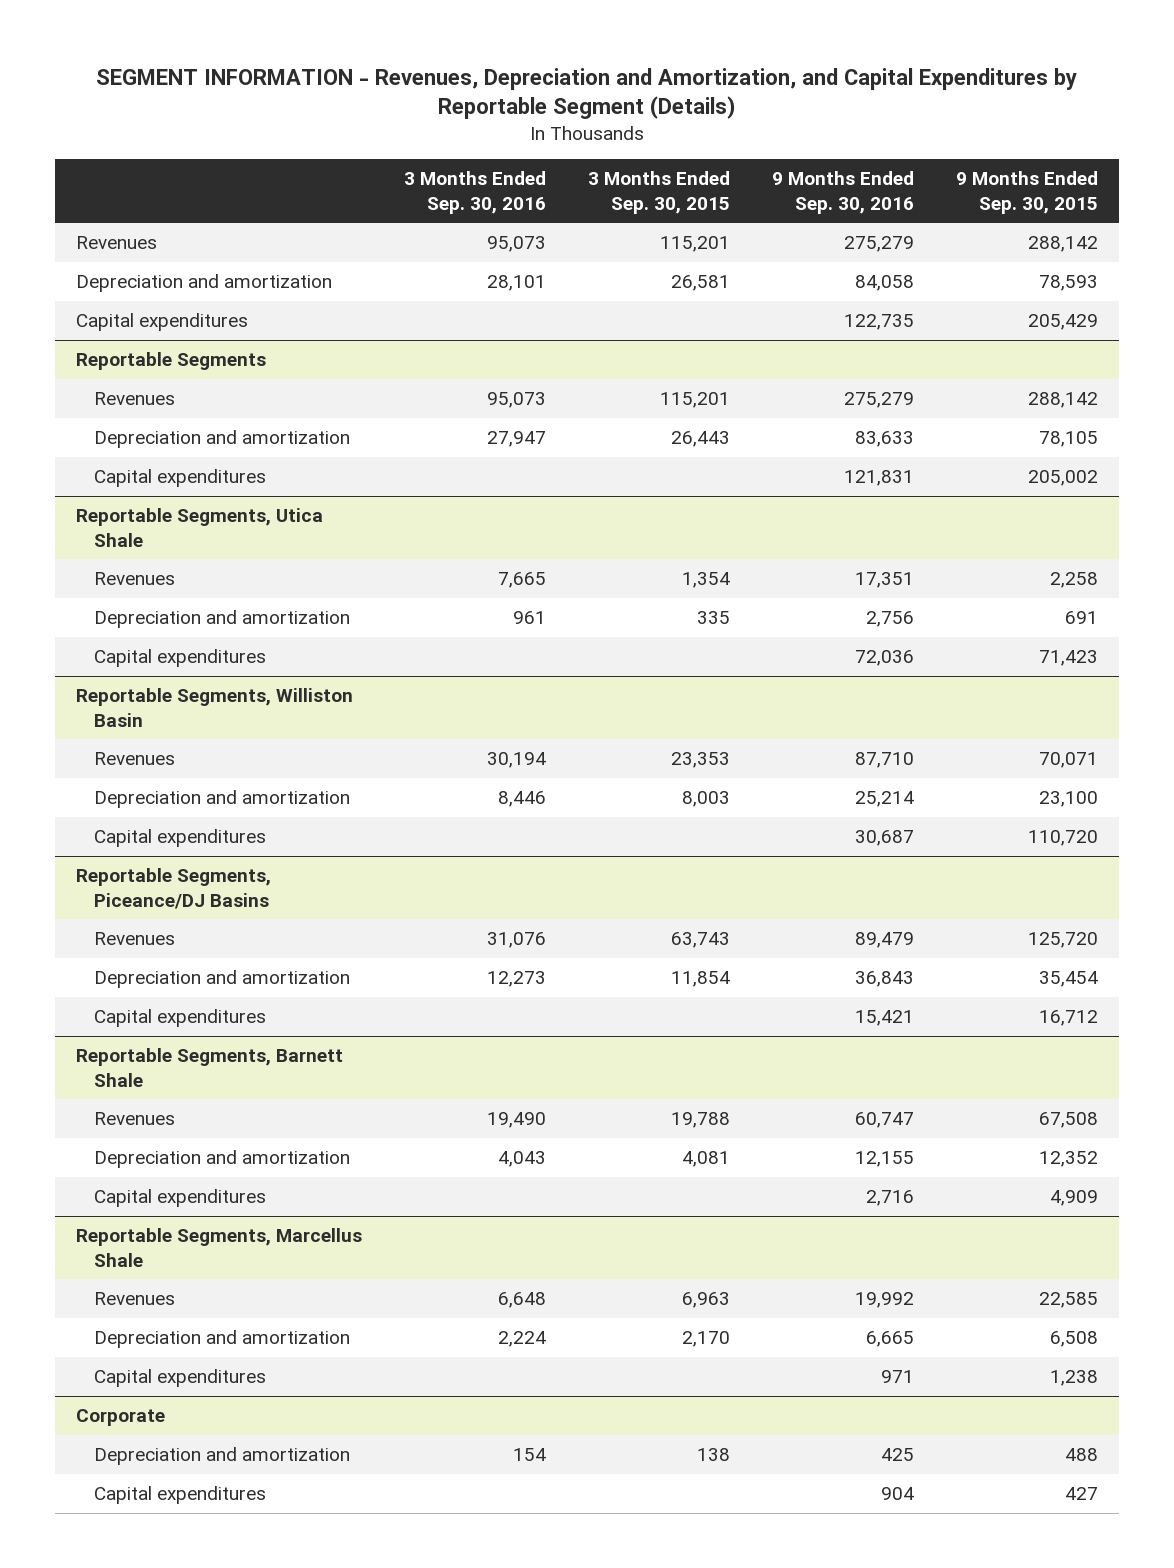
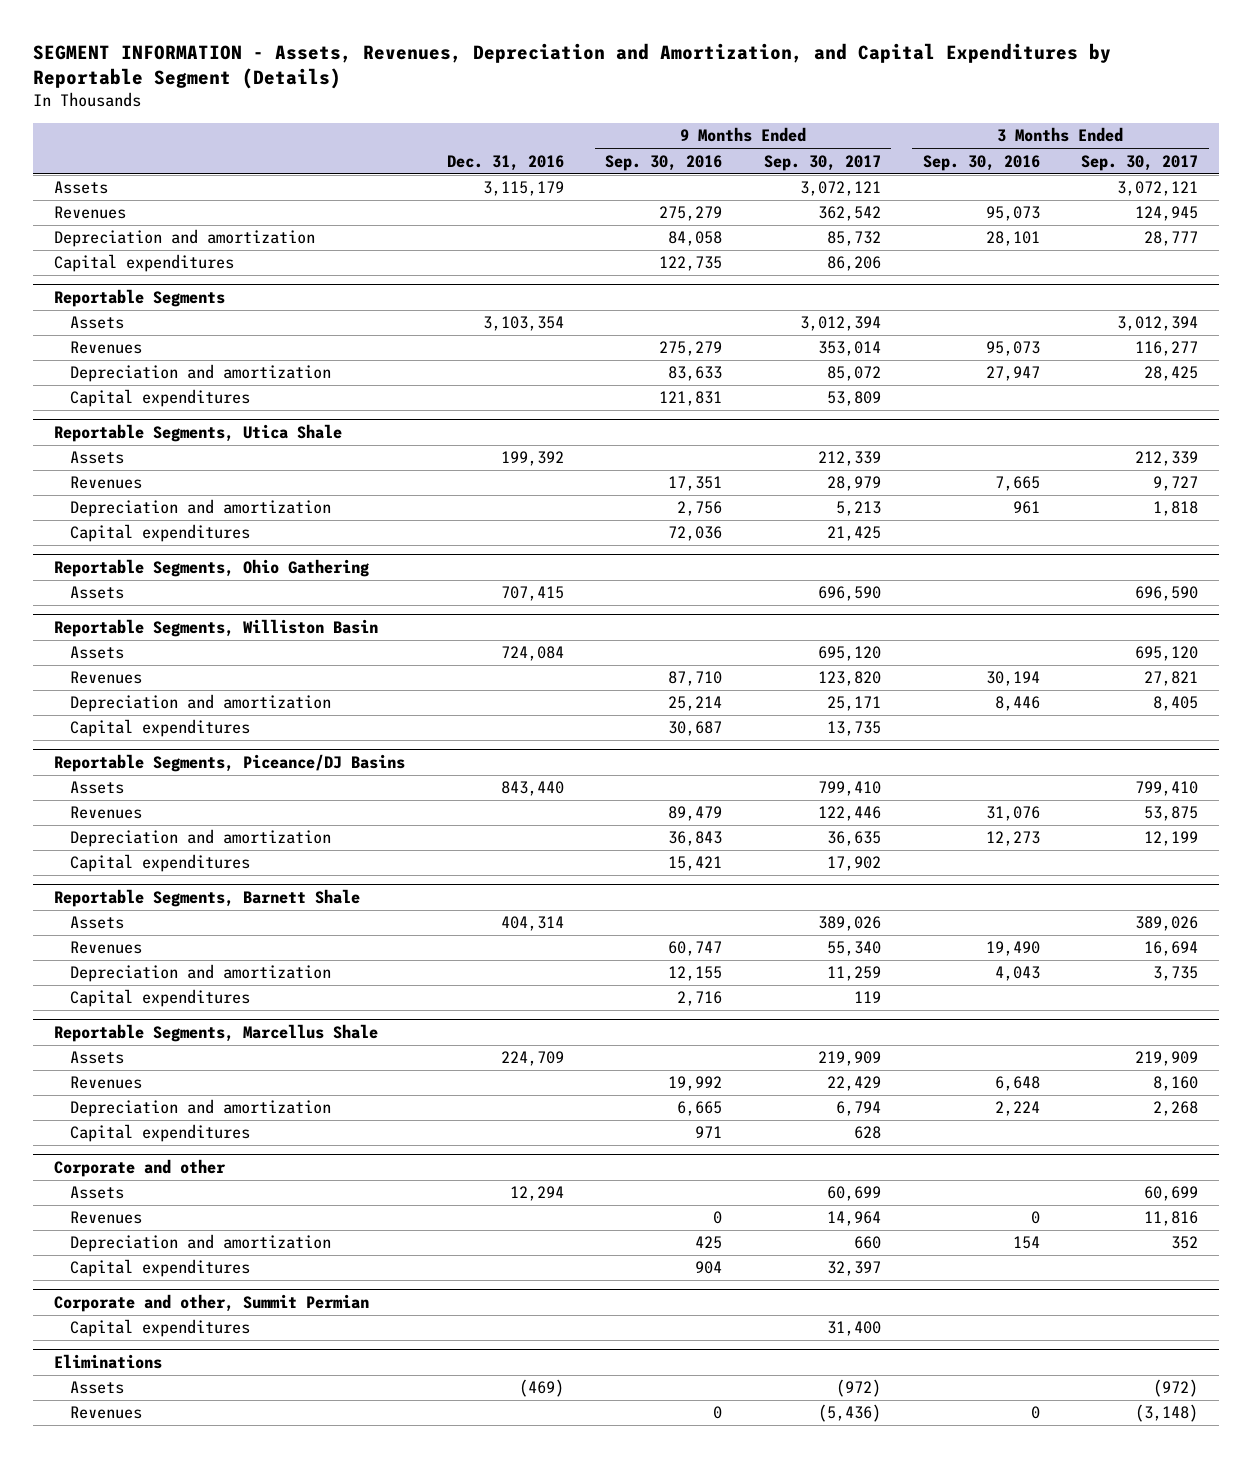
- SEGMENT INFORMATION - Revenues, Depreciation and Amortization, and Capital Expenditures by Reportable Segment (Details)
+ SEGMENT INFORMATION - Assets, Revenues, Depreciation and Amortization, and Capital Expenditures by Reportable Segment (Details)
- | 3 Months Ended Sep. 30, 2016 | 3 Months Ended Sep. 30, 2015 | 9 Months Ended Sep. 30, 2016 | 9 Months Ended Sep. 30, 2015
+ | Dec. 31, 2016 | 9 Months Ended Sep. 30, 2016 | 9 Months Ended Sep. 30, 2017 | 3 Months Ended Sep. 30, 2016 | 3 Months Ended Sep. 30, 2017
+ Assets | 3,115,179 | | 3,072,121 | | 3,072,121
@ Reportable Segments
+ Assets | 3,103,354 | | 3,012,394 | | 3,012,394
@ Reportable Segments, Utica Shale
+ Assets | 199,392 | | 212,339 | | 212,339
+ Reportable Segments, Ohio Gathering
+ Assets | 707,415 | | 696,590 | | 696,590
@ Reportable Segments, Williston Basin
+ Assets | 724,084 | | 695,120 | | 695,120
@ Reportable Segments, Piceance/DJ Basins
+ Assets | 843,440 | | 799,410 | | 799,410
@ Reportable Segments, Barnett Shale
+ Assets | 404,314 | | 389,026 | | 389,026
@ Reportable Segments, Marcellus Shale
+ Assets | 224,709 | | 219,909 | | 219,909
- Corporate
+ Corporate and other
+ Assets | 12,294 | | 60,699 | | 60,699
+ Revenues | | 0 | 14,964 | 0 | 11,816
+ Corporate and other, Summit Permian
+ Capital expenditures | | | 31,400 | |
+ Eliminations
+ Assets | (469) | | (972) | | (972)
+ Revenues | | 0 | (5,436) | 0 | (3,148)

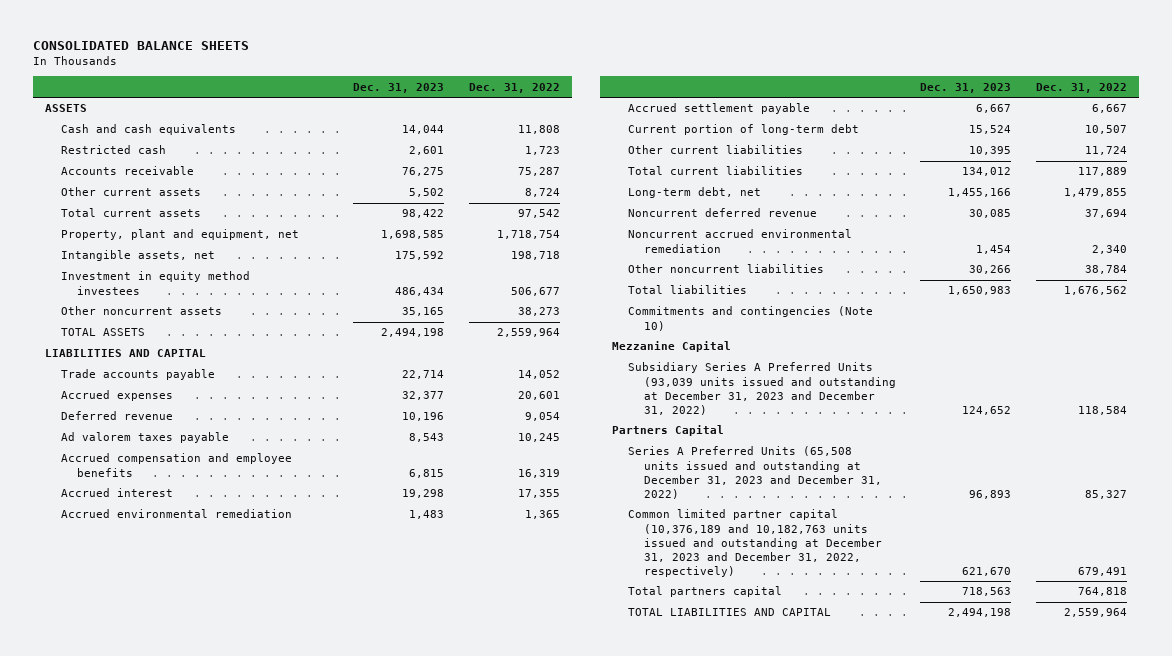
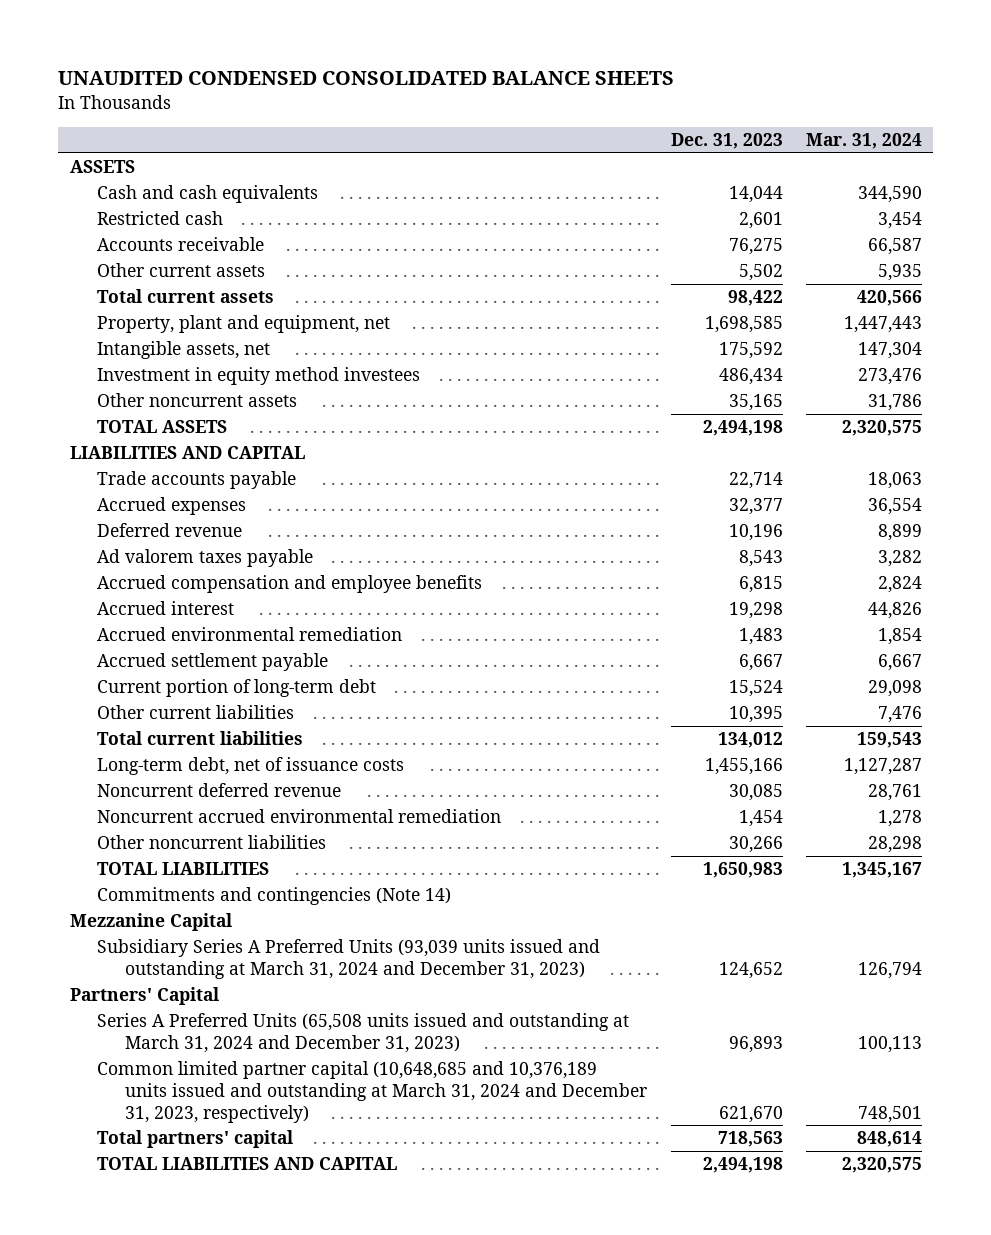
- CONSOLIDATED BALANCE SHEETS
+ UNAUDITED CONDENSED CONSOLIDATED BALANCE SHEETS
- | Dec. 31, 2023 | Dec. 31, 2022
+ | Dec. 31, 2023 | Mar. 31, 2024
- Long-term debt, net | 1,455,166 | 1,479,855
+ Long-term debt, net of issuance costs | 1,455,166 | 1,127,287
- Total liabilities | 1,650,983 | 1,676,562
- Commitments and contingencies (Note 10)
+ TOTAL LIABILITIES | 1,650,983 | 1,345,167
+ Commitments and contingencies (Note 14)
- Subsidiary Series A Preferred Units (93,039 units issued and outstanding at December 31, 2023 and December 31, 2022) | 124,652 | 118,584
- Partners Capital
- Series A Preferred Units (65,508 units issued and outstanding at December 31, 2023 and December 31, 2022) | 96,893 | 85,327
- Common limited partner capital (10,376,189 and 10,182,763 units issued and outstanding at December 31, 2023 and December 31, 2022, respectively) | 621,670 | 679,491
- Total partners capital | 718,563 | 764,818
+ Subsidiary Series A Preferred Units (93,039 units issued and outstanding at March 31, 2024 and December 31, 2023) | 124,652 | 126,794
+ Partners' Capital
+ Series A Preferred Units (65,508 units issued and outstanding at March 31, 2024 and December 31, 2023) | 96,893 | 100,113
+ Common limited partner capital (10,648,685 and 10,376,189 units issued and outstanding at March 31, 2024 and December 31, 2023, respectively) | 621,670 | 748,501
+ Total partners' capital | 718,563 | 848,614

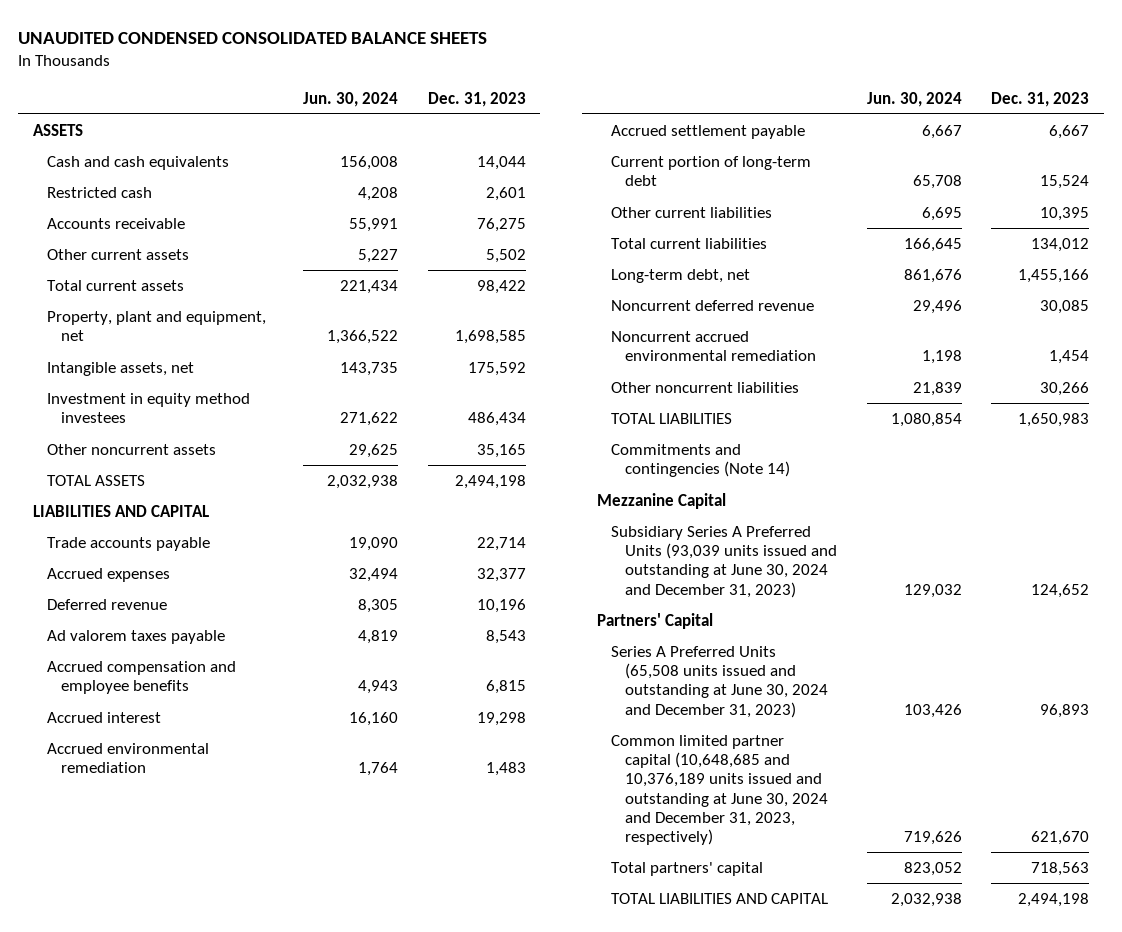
- | Dec. 31, 2023 | Mar. 31, 2024
+ | Jun. 30, 2024 | Dec. 31, 2023
- Long-term debt, net of issuance costs | 1,455,166 | 1,127,287
+ Long-term debt, net | 861,676 | 1,455,166
- Subsidiary Series A Preferred Units (93,039 units issued and outstanding at March 31, 2024 and December 31, 2023) | 124,652 | 126,794
+ Subsidiary Series A Preferred Units (93,039 units issued and outstanding at June 30, 2024 and December 31, 2023) | 129,032 | 124,652
- Series A Preferred Units (65,508 units issued and outstanding at March 31, 2024 and December 31, 2023) | 96,893 | 100,113
- Common limited partner capital (10,648,685 and 10,376,189 units issued and outstanding at March 31, 2024 and December 31, 2023, respectively) | 621,670 | 748,501
+ Series A Preferred Units (65,508 units issued and outstanding at June 30, 2024 and December 31, 2023) | 103,426 | 96,893
+ Common limited partner capital (10,648,685 and 10,376,189 units issued and outstanding at June 30, 2024 and December 31, 2023, respectively) | 719,626 | 621,670

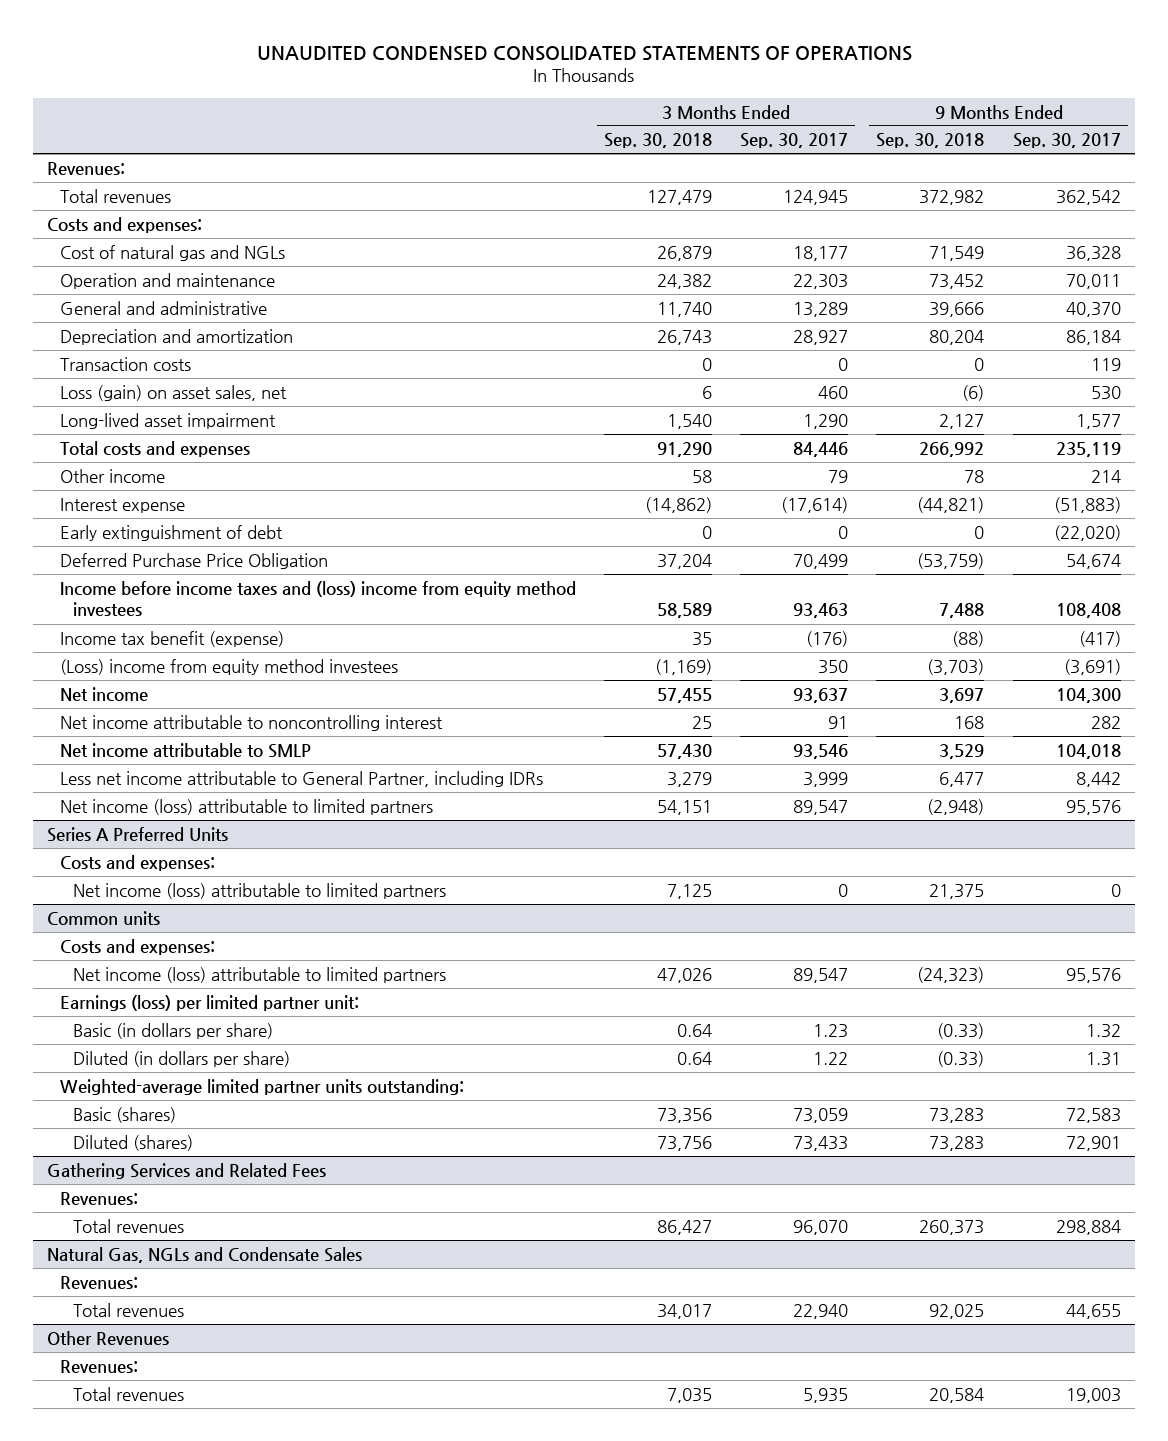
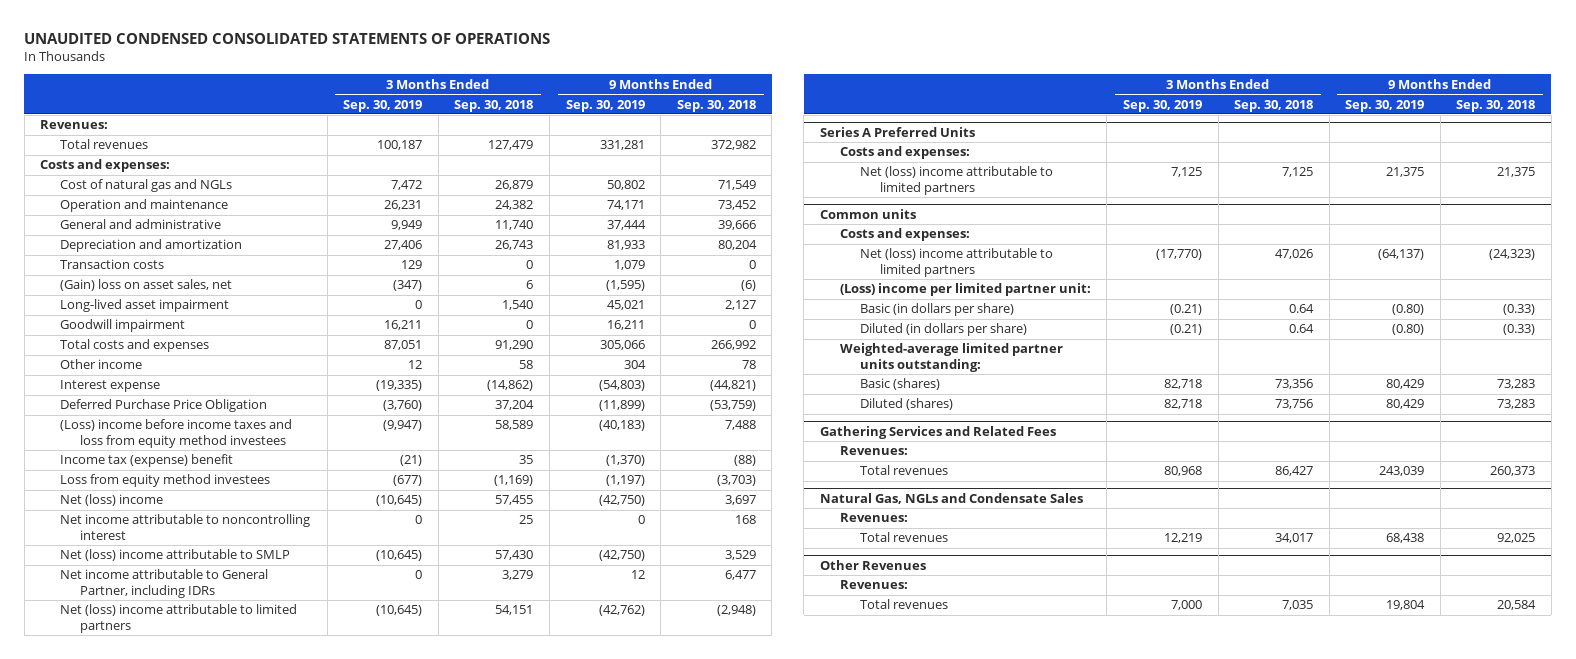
- | 3 Months Ended Sep. 30, 2018 | 3 Months Ended Sep. 30, 2017 | 9 Months Ended Sep. 30, 2018 | 9 Months Ended Sep. 30, 2017
+ | 3 Months Ended Sep. 30, 2019 | 3 Months Ended Sep. 30, 2018 | 9 Months Ended Sep. 30, 2019 | 9 Months Ended Sep. 30, 2018
- Loss (gain) on asset sales, net | 6 | 460 | (6) | 530
+ (Gain) loss on asset sales, net | (347) | 6 | (1,595) | (6)
+ Goodwill impairment | 16,211 | 0 | 16,211 | 0
- Early extinguishment of debt | 0 | 0 | 0 | (22,020)
- Income before income taxes and (loss) income from equity method investees | 58,589 | 93,463 | 7,488 | 108,408
- Income tax benefit (expense) | 35 | (176) | (88) | (417)
- (Loss) income from equity method investees | (1,169) | 350 | (3,703) | (3,691)
- Net income | 57,455 | 93,637 | 3,697 | 104,300
+ (Loss) income before income taxes and loss from equity method investees | (9,947) | 58,589 | (40,183) | 7,488
+ Income tax (expense) benefit | (21) | 35 | (1,370) | (88)
+ Loss from equity method investees | (677) | (1,169) | (1,197) | (3,703)
+ Net (loss) income | (10,645) | 57,455 | (42,750) | 3,697
- Net income attributable to SMLP | 57,430 | 93,546 | 3,529 | 104,018
- Less net income attributable to General Partner, including IDRs | 3,279 | 3,999 | 6,477 | 8,442
- Net income (loss) attributable to limited partners | 54,151 | 89,547 | (2,948) | 95,576
+ Net (loss) income attributable to SMLP | (10,645) | 57,430 | (42,750) | 3,529
+ Net income attributable to General Partner, including IDRs | 0 | 3,279 | 12 | 6,477
+ Net (loss) income attributable to limited partners | (10,645) | 54,151 | (42,762) | (2,948)
@ Series A Preferred Units
- Net income (loss) attributable to limited partners | 7,125 | 0 | 21,375 | 0
+ Net (loss) income attributable to limited partners | 7,125 | 7,125 | 21,375 | 21,375
@ Common units
- Net income (loss) attributable to limited partners | 47,026 | 89,547 | (24,323) | 95,576
- Earnings (loss) per limited partner unit:
+ Net (loss) income attributable to limited partners | (17,770) | 47,026 | (64,137) | (24,323)
+ (Loss) income per limited partner unit:

